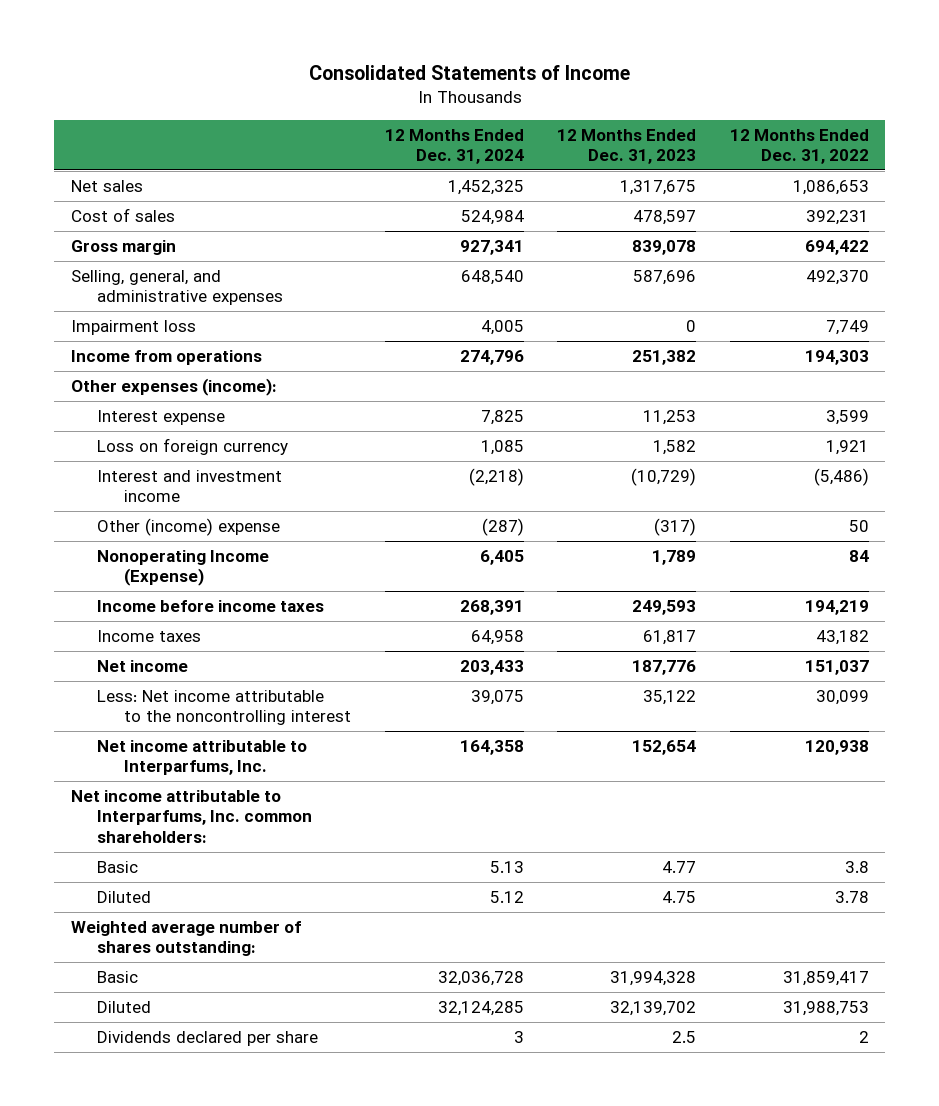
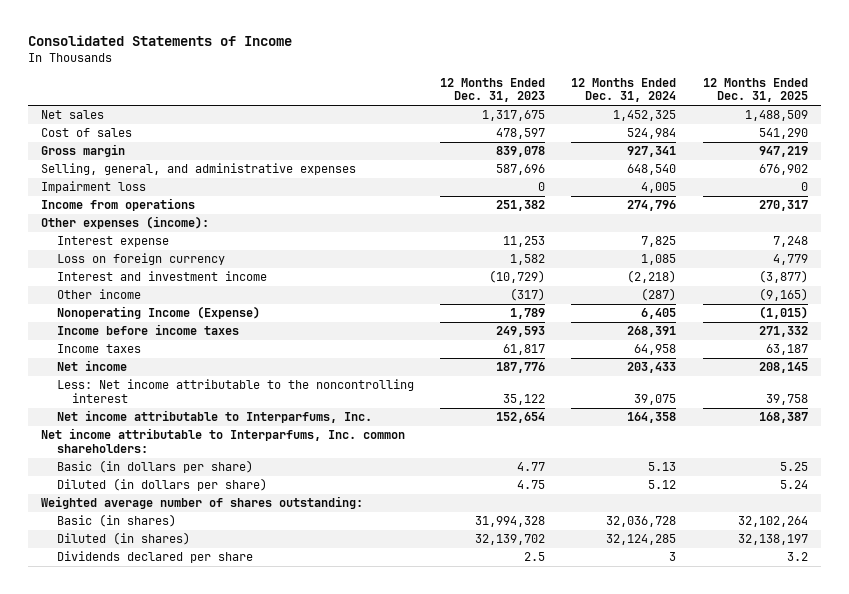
- | 12 Months Ended Dec. 31, 2024 | 12 Months Ended Dec. 31, 2023 | 12 Months Ended Dec. 31, 2022
+ | 12 Months Ended Dec. 31, 2023 | 12 Months Ended Dec. 31, 2024 | 12 Months Ended Dec. 31, 2025
- Other (income) expense | (287) | (317) | 50
+ Other income | (317) | (287) | (9,165)
- Basic | 5.13 | 4.77 | 3.8
- Diluted | 5.12 | 4.75 | 3.78
+ Basic (in dollars per share) | 4.77 | 5.13 | 5.25
+ Diluted (in dollars per share) | 4.75 | 5.12 | 5.24
- Basic | 32,036,728 | 31,994,328 | 31,859,417
- Diluted | 32,124,285 | 32,139,702 | 31,988,753
+ Basic (in shares) | 31,994,328 | 32,036,728 | 32,102,264
+ Diluted (in shares) | 32,139,702 | 32,124,285 | 32,138,197

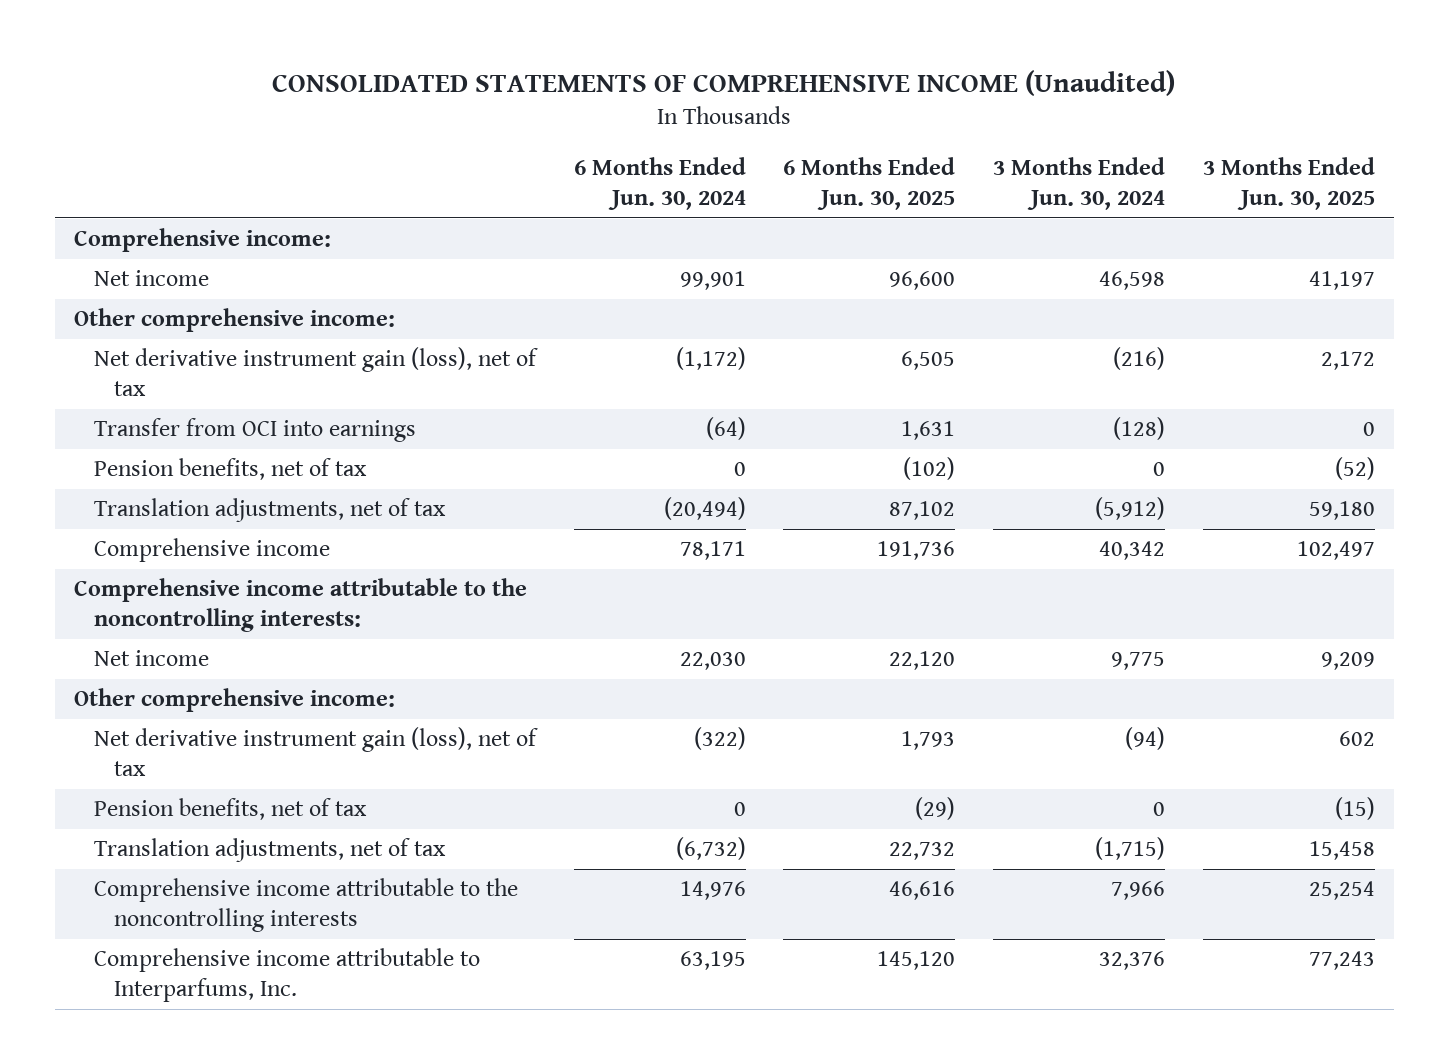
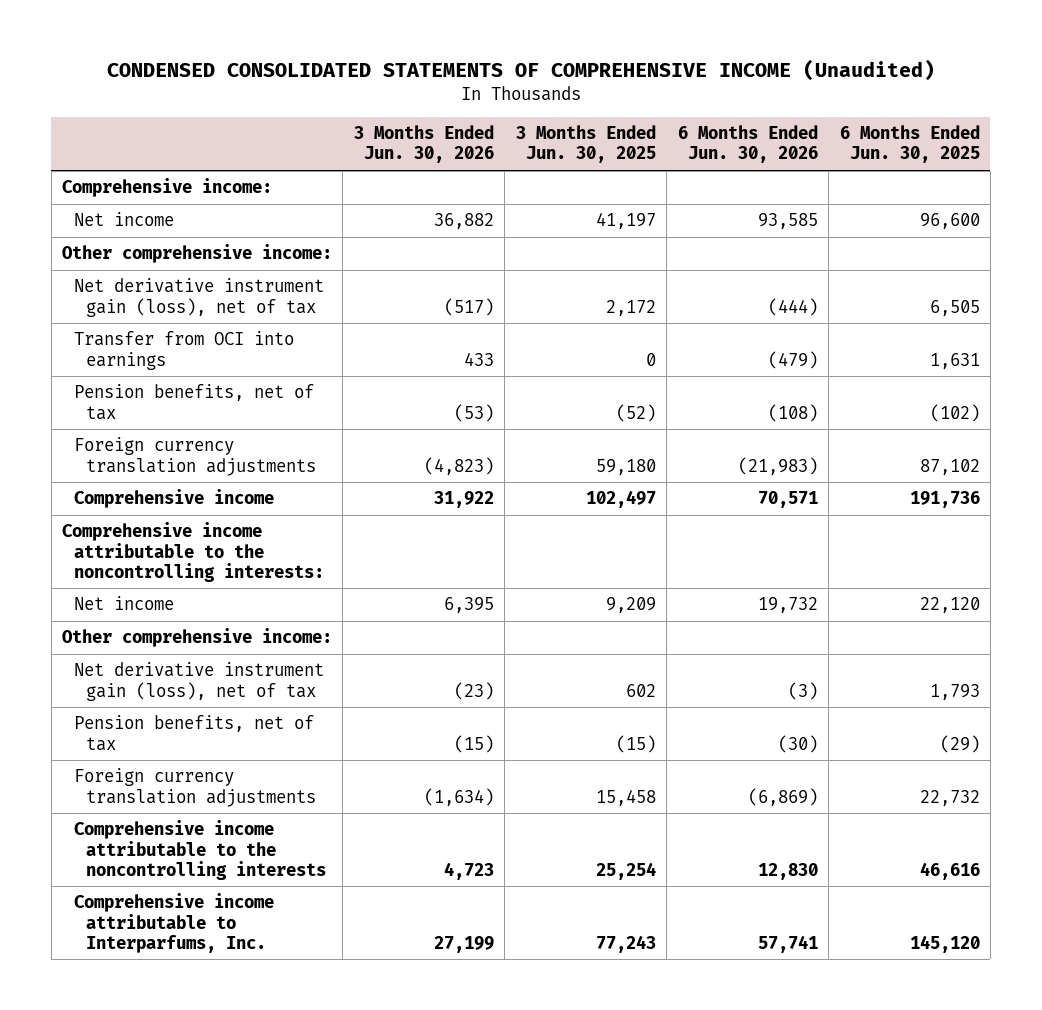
- CONSOLIDATED STATEMENTS OF COMPREHENSIVE INCOME (Unaudited)
+ CONDENSED CONSOLIDATED STATEMENTS OF COMPREHENSIVE INCOME (Unaudited)
- | 6 Months Ended Jun. 30, 2024 | 6 Months Ended Jun. 30, 2025 | 3 Months Ended Jun. 30, 2024 | 3 Months Ended Jun. 30, 2025
+ | 3 Months Ended Jun. 30, 2026 | 3 Months Ended Jun. 30, 2025 | 6 Months Ended Jun. 30, 2026 | 6 Months Ended Jun. 30, 2025
- Translation adjustments, net of tax | (20,494) | 87,102 | (5,912) | 59,180
+ Foreign currency translation adjustments | (4,823) | 59,180 | (21,983) | 87,102
- Translation adjustments, net of tax | (6,732) | 22,732 | (1,715) | 15,458
+ Foreign currency translation adjustments | (1,634) | 15,458 | (6,869) | 22,732

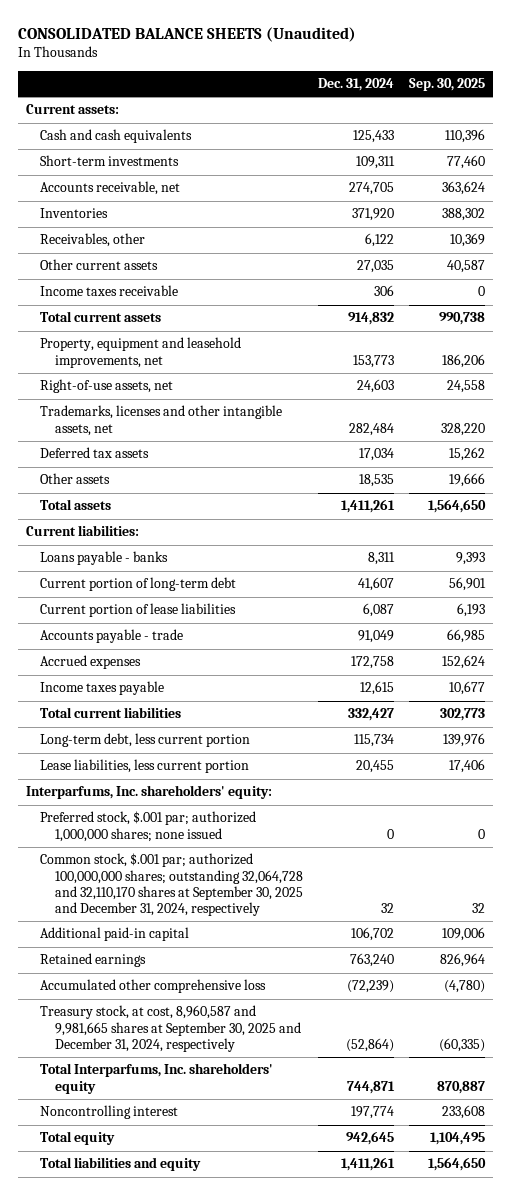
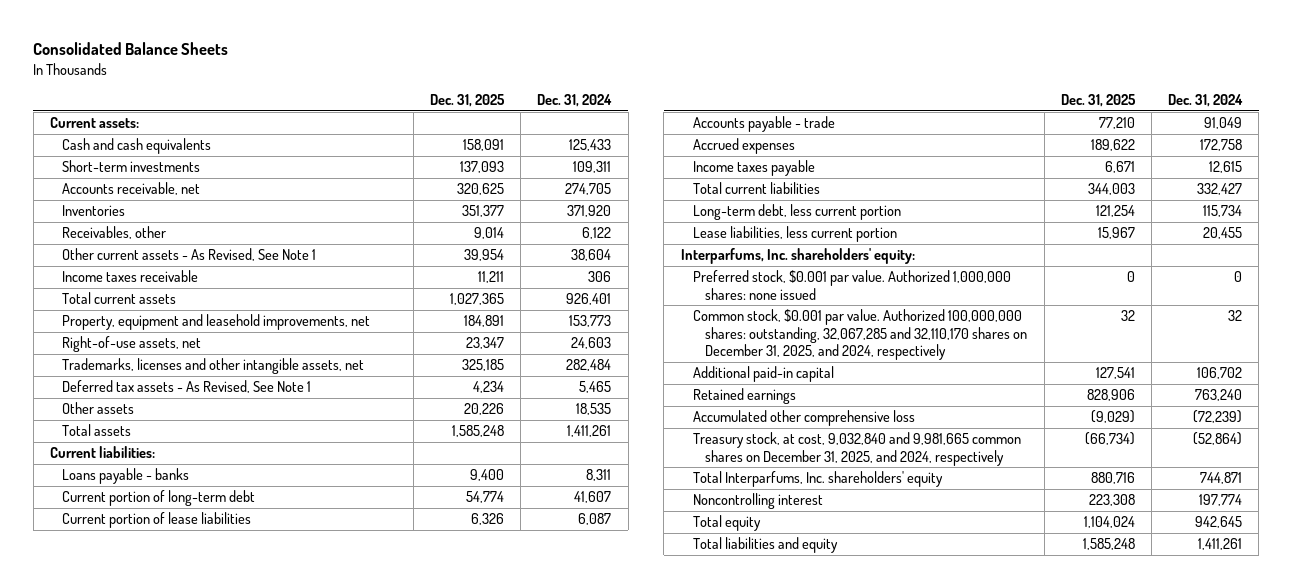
- CONSOLIDATED BALANCE SHEETS (Unaudited)
+ Consolidated Balance Sheets
- | Dec. 31, 2024 | Sep. 30, 2025
+ | Dec. 31, 2025 | Dec. 31, 2024
- Other current assets | 27,035 | 40,587
+ Other current assets - As Revised, See Note 1 | 39,954 | 38,604
- Total current assets | 914,832 | 990,738
+ Total current assets | 1,027,365 | 926,401
- Deferred tax assets | 17,034 | 15,262
+ Deferred tax assets - As Revised, See Note 1 | 4,234 | 5,465
- Preferred stock, $.001 par; authorized 1,000,000 shares; none issued | 0 | 0
- Common stock, $.001 par; authorized 100,000,000 shares; outstanding 32,064,728 and 32,110,170 shares at September 30, 2025 and December 31, 2024, respectively | 32 | 32
+ Preferred stock, $0.001 par value. Authorized 1,000,000 shares: none issued | 0 | 0
+ Common stock, $0.001 par value. Authorized 100,000,000 shares: outstanding, 32,067,285 and 32,110,170 shares on December 31, 2025, and 2024, respectively | 32 | 32
- Treasury stock, at cost, 8,960,587 and 9,981,665 shares at September 30, 2025 and December 31, 2024, respectively | (52,864) | (60,335)
+ Treasury stock, at cost, 9,032,840 and 9,981,665 common shares on December 31, 2025, and 2024, respectively | (66,734) | (52,864)

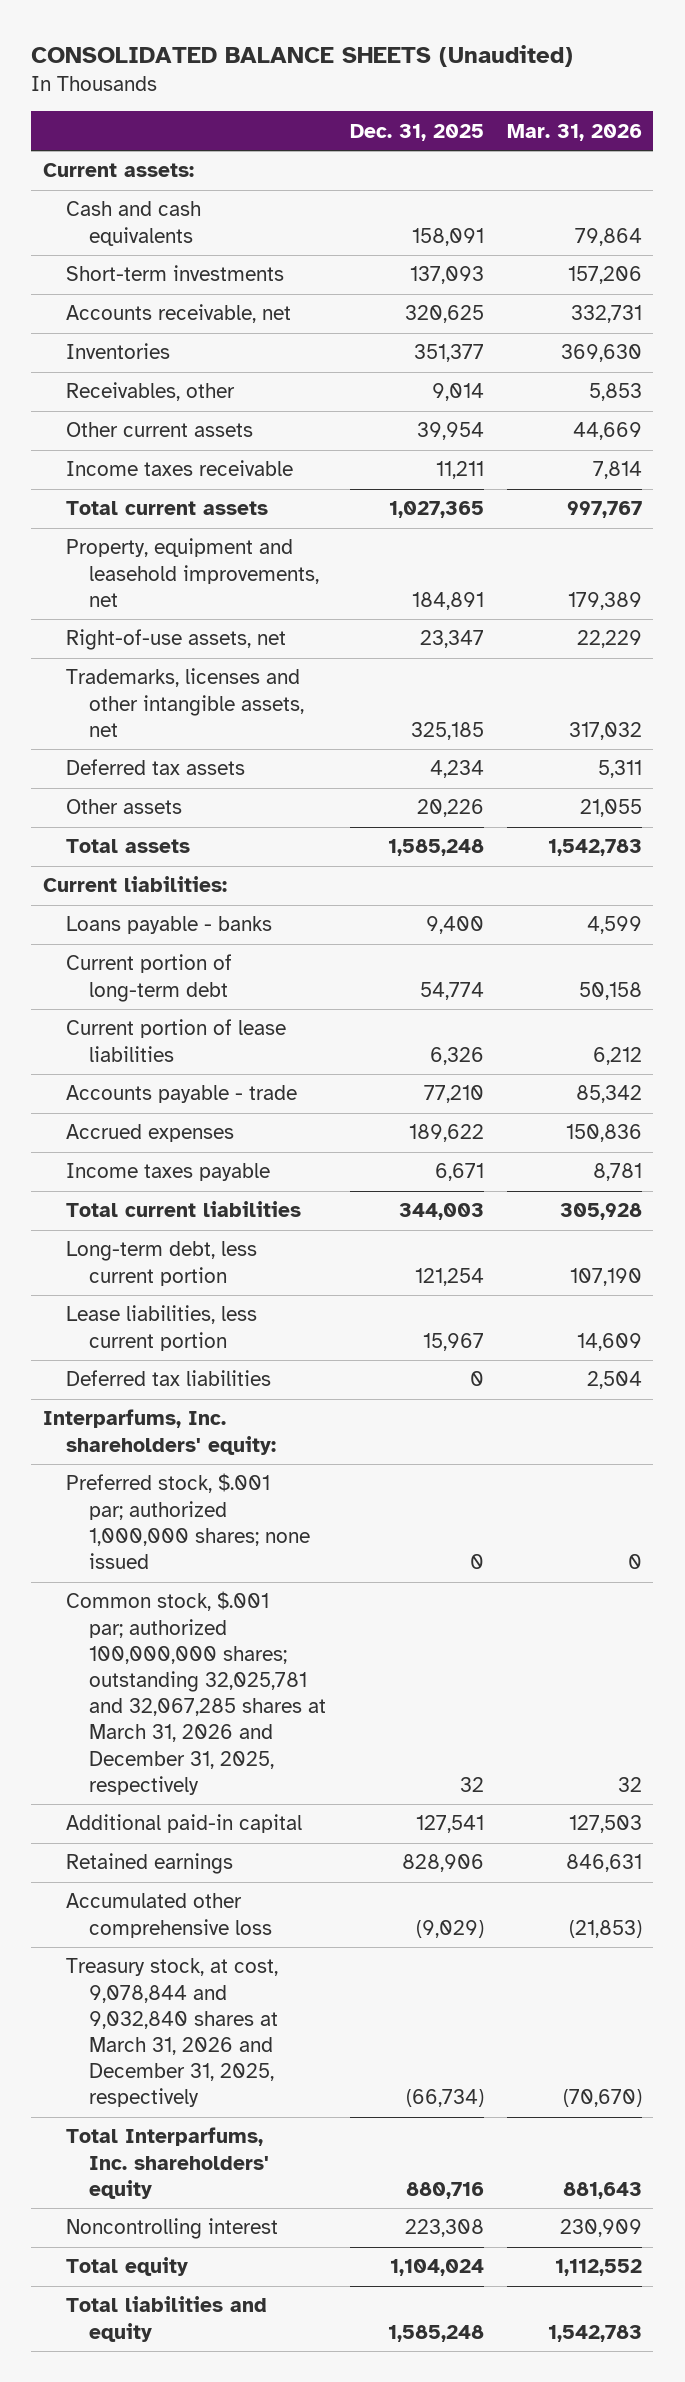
- Consolidated Balance Sheets
+ CONSOLIDATED BALANCE SHEETS (Unaudited)
- | Dec. 31, 2025 | Dec. 31, 2024
+ | Dec. 31, 2025 | Mar. 31, 2026
- Other current assets - As Revised, See Note 1 | 39,954 | 38,604
+ Other current assets | 39,954 | 44,669
- Deferred tax assets - As Revised, See Note 1 | 4,234 | 5,465
+ Deferred tax assets | 4,234 | 5,311
+ Deferred tax liabilities | 0 | 2,504
- Preferred stock, $0.001 par value. Authorized 1,000,000 shares: none issued | 0 | 0
- Common stock, $0.001 par value. Authorized 100,000,000 shares: outstanding, 32,067,285 and 32,110,170 shares on December 31, 2025, and 2024, respectively | 32 | 32
+ Preferred stock, $.001 par; authorized 1,000,000 shares; none issued | 0 | 0
+ Common stock, $.001 par; authorized 100,000,000 shares; outstanding 32,025,781 and 32,067,285 shares at March 31, 2026 and December 31, 2025, respectively | 32 | 32
- Treasury stock, at cost, 9,032,840 and 9,981,665 common shares on December 31, 2025, and 2024, respectively | (66,734) | (52,864)
+ Treasury stock, at cost, 9,078,844 and 9,032,840 shares at March 31, 2026 and December 31, 2025, respectively | (66,734) | (70,670)

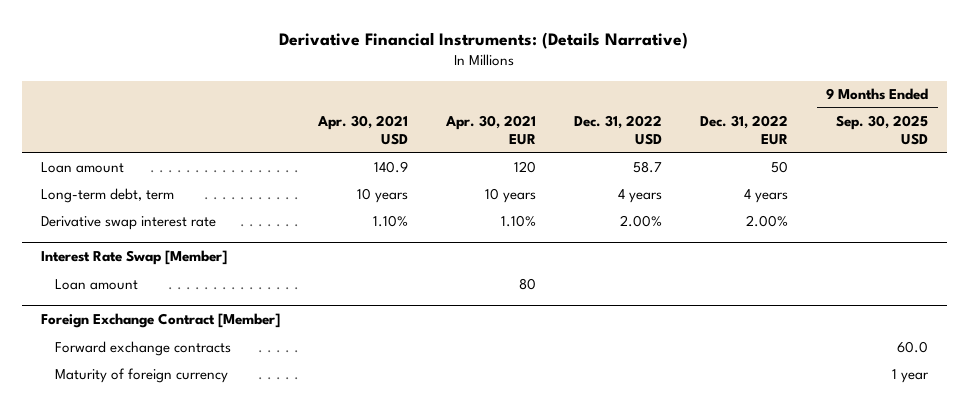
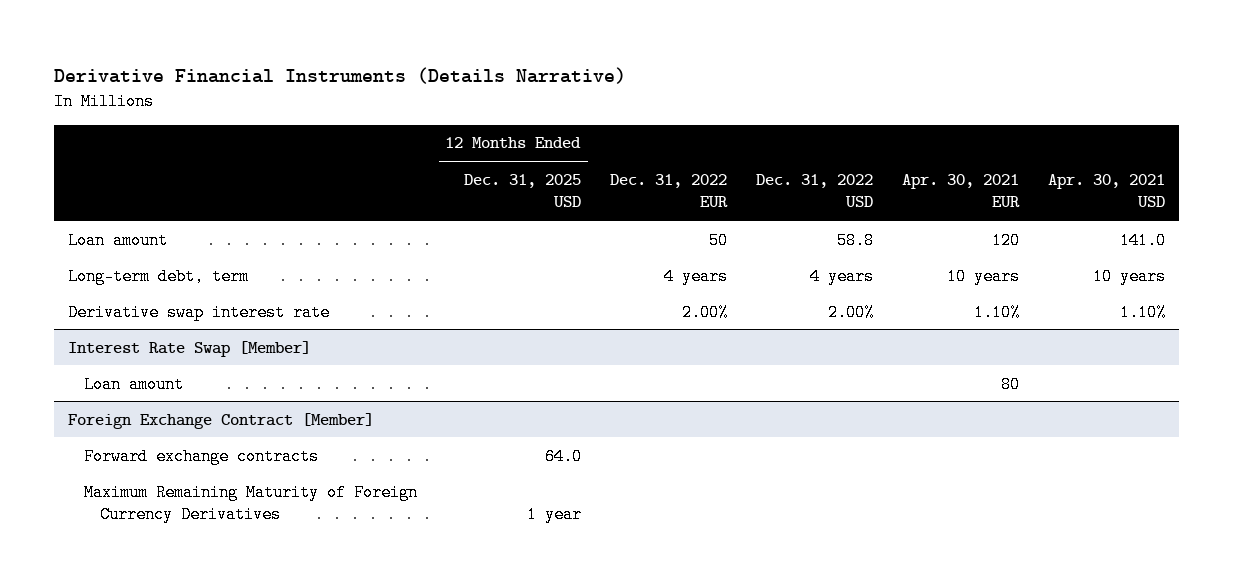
- Derivative Financial Instruments: (Details Narrative)
+ Derivative Financial Instruments (Details Narrative)
- | Apr. 30, 2021 USD | Apr. 30, 2021 EUR | Dec. 31, 2022 USD | Dec. 31, 2022 EUR | 9 Months Ended Sep. 30, 2025 USD
+ | 12 Months Ended Dec. 31, 2025 USD | Dec. 31, 2022 EUR | Dec. 31, 2022 USD | Apr. 30, 2021 EUR | Apr. 30, 2021 USD
- Loan amount | 140.9 | 120 | 58.7 | 50 |
+ Loan amount | | 50 | 58.8 | 120 | 141.0
@ Foreign Exchange Contract [Member]
- Maturity of foreign currency | | | | | 1 year
+ Maximum Remaining Maturity of Foreign Currency Derivatives | 1 year | | | |

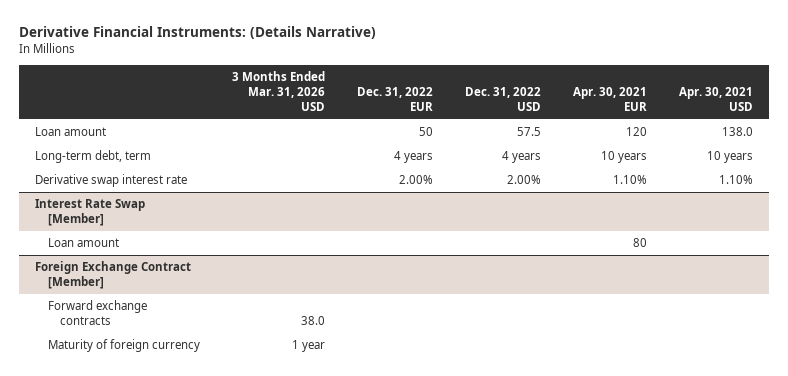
- Derivative Financial Instruments (Details Narrative)
+ Derivative Financial Instruments: (Details Narrative)
- | 12 Months Ended Dec. 31, 2025 USD | Dec. 31, 2022 EUR | Dec. 31, 2022 USD | Apr. 30, 2021 EUR | Apr. 30, 2021 USD
+ | 3 Months Ended Mar. 31, 2026 USD | Dec. 31, 2022 EUR | Dec. 31, 2022 USD | Apr. 30, 2021 EUR | Apr. 30, 2021 USD
- Loan amount | | 50 | 58.8 | 120 | 141.0
+ Loan amount | | 50 | 57.5 | 120 | 138.0
@ Foreign Exchange Contract [Member]
- Maximum Remaining Maturity of Foreign Currency Derivatives | 1 year | | | |
+ Maturity of foreign currency | 1 year | | | |

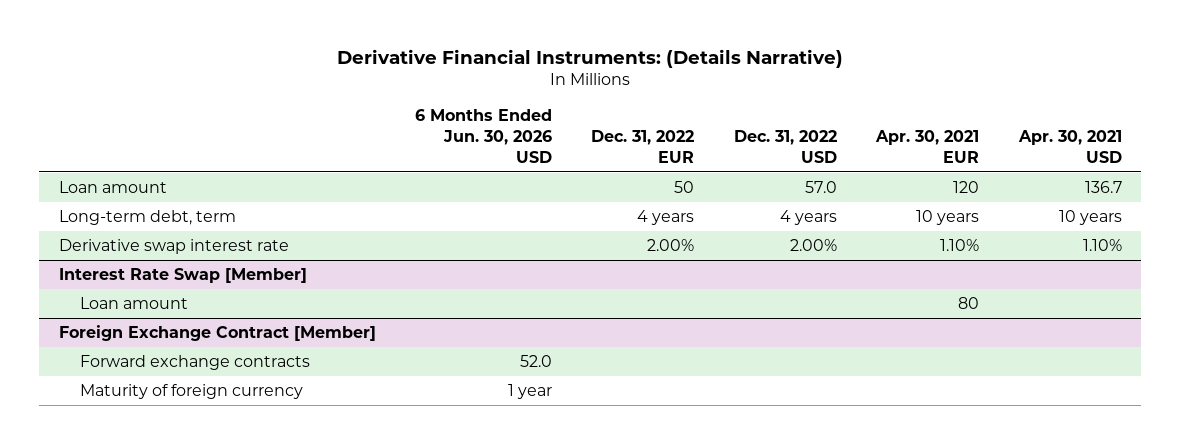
- | 3 Months Ended Mar. 31, 2026 USD | Dec. 31, 2022 EUR | Dec. 31, 2022 USD | Apr. 30, 2021 EUR | Apr. 30, 2021 USD
+ | 6 Months Ended Jun. 30, 2026 USD | Dec. 31, 2022 EUR | Dec. 31, 2022 USD | Apr. 30, 2021 EUR | Apr. 30, 2021 USD
- Loan amount | | 50 | 57.5 | 120 | 138.0
+ Loan amount | | 50 | 57.0 | 120 | 136.7

